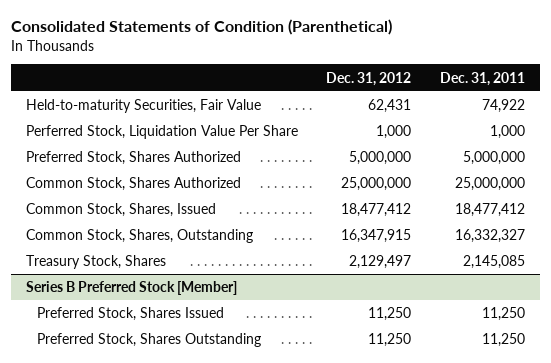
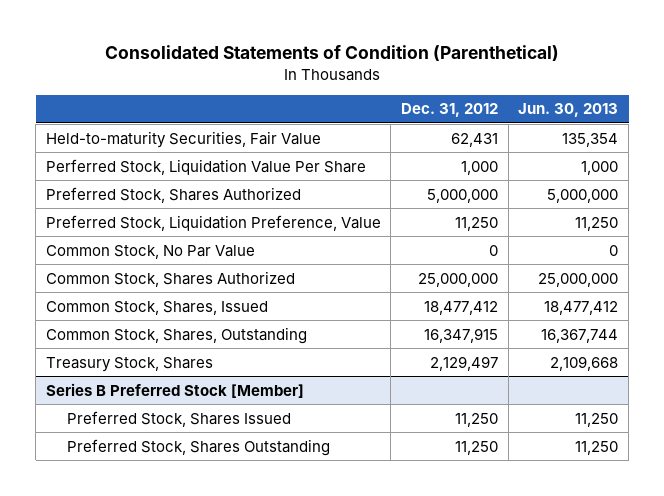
- | Dec. 31, 2012 | Dec. 31, 2011
+ | Dec. 31, 2012 | Jun. 30, 2013
+ Preferred Stock, Liquidation Preference, Value | 11,250 | 11,250
+ Common Stock, No Par Value | 0 | 0

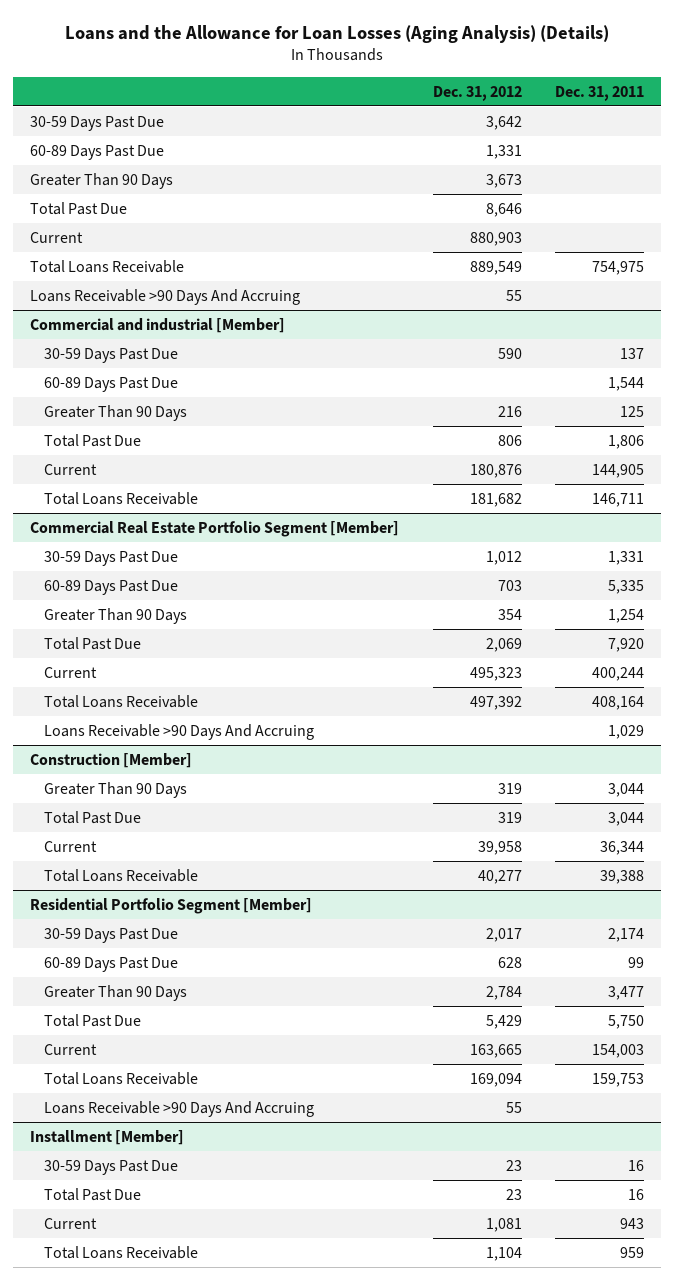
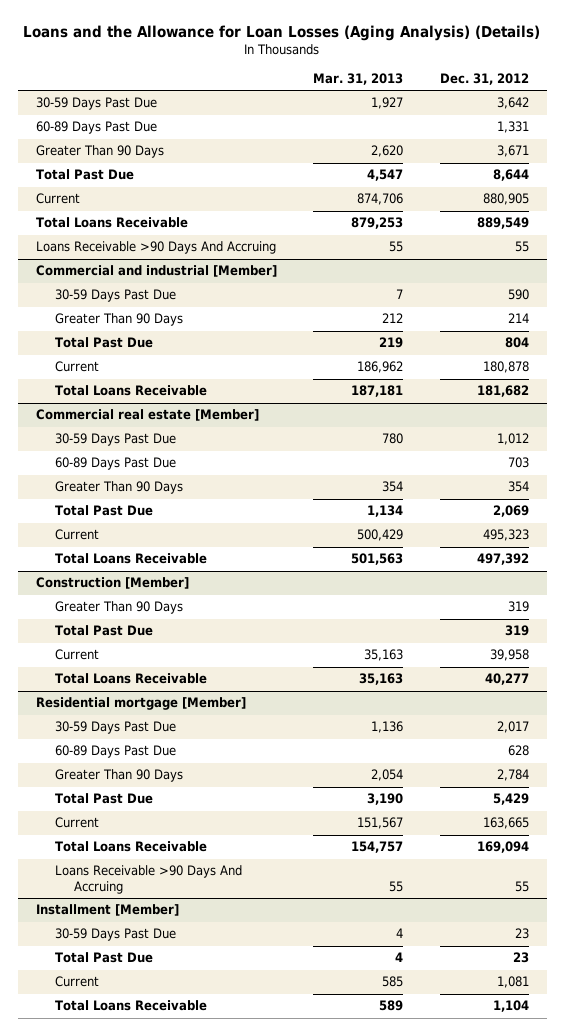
- | Dec. 31, 2012 | Dec. 31, 2011
+ | Mar. 31, 2013 | Dec. 31, 2012
- Greater Than 90 Days | 3,673 |
- Total Past Due | 8,646 |
- Current | 880,903 |
+ Greater Than 90 Days | 2,620 | 3,671
+ Total Past Due | 4,547 | 8,644
+ Current | 874,706 | 880,905
@ Commercial and industrial [Member]
- 60-89 Days Past Due | | 1,544
- Greater Than 90 Days | 216 | 125
- Total Past Due | 806 | 1,806
- Current | 180,876 | 144,905
+ Greater Than 90 Days | 212 | 214
+ Total Past Due | 219 | 804
+ Current | 186,962 | 180,878
- Commercial Real Estate Portfolio Segment [Member]
+ Commercial real estate [Member]
- Loans Receivable >90 Days And Accruing | | 1,029
- Residential Portfolio Segment [Member]
+ Residential mortgage [Member]

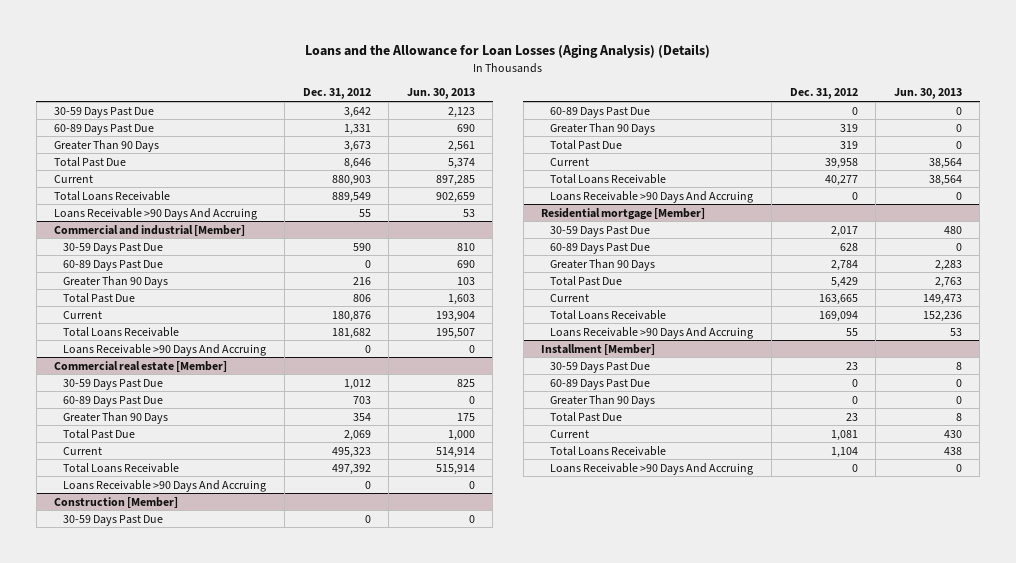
- | Mar. 31, 2013 | Dec. 31, 2012
+ | Dec. 31, 2012 | Jun. 30, 2013
- Greater Than 90 Days | 2,620 | 3,671
- Total Past Due | 4,547 | 8,644
- Current | 874,706 | 880,905
+ Greater Than 90 Days | 3,673 | 2,561
+ Total Past Due | 8,646 | 5,374
+ Current | 880,903 | 897,285
@ Commercial and industrial [Member]
- Greater Than 90 Days | 212 | 214
- Total Past Due | 219 | 804
- Current | 186,962 | 180,878
+ 60-89 Days Past Due | 0 | 690
+ Greater Than 90 Days | 216 | 103
+ Total Past Due | 806 | 1,603
+ Current | 180,876 | 193,904
+ Loans Receivable >90 Days And Accruing | 0 | 0
@ Commercial real estate [Member]
+ Loans Receivable >90 Days And Accruing | 0 | 0
@ Construction [Member]
+ 30-59 Days Past Due | 0 | 0
+ 60-89 Days Past Due | 0 | 0
+ Loans Receivable >90 Days And Accruing | 0 | 0
@ Installment [Member]
+ 60-89 Days Past Due | 0 | 0
+ Greater Than 90 Days | 0 | 0
+ Loans Receivable >90 Days And Accruing | 0 | 0

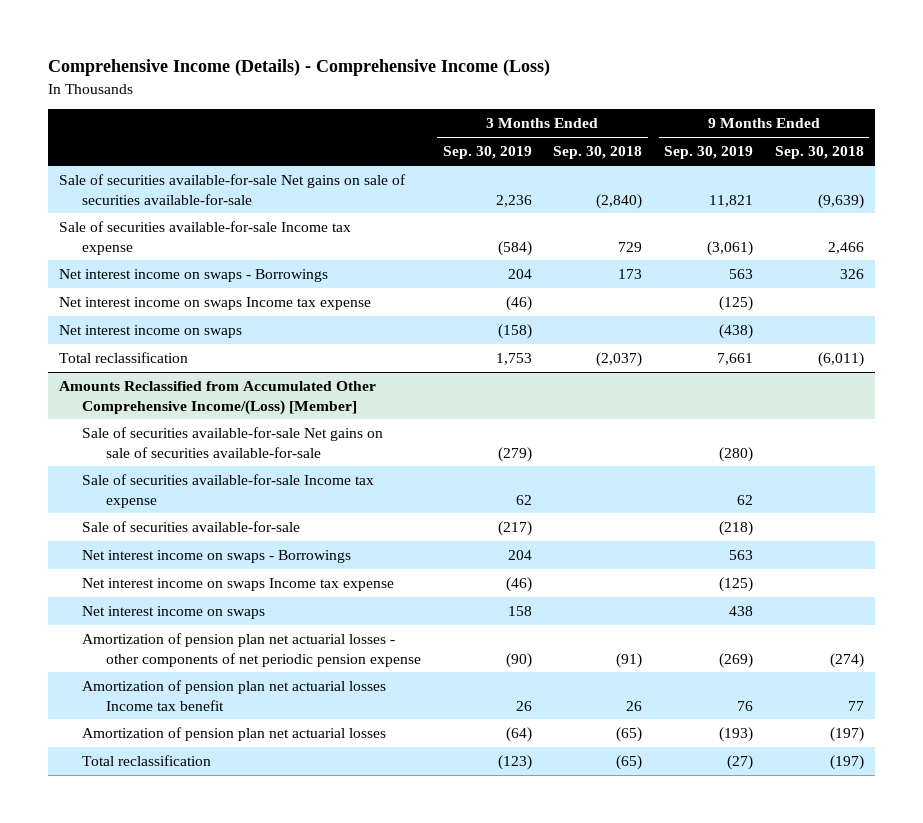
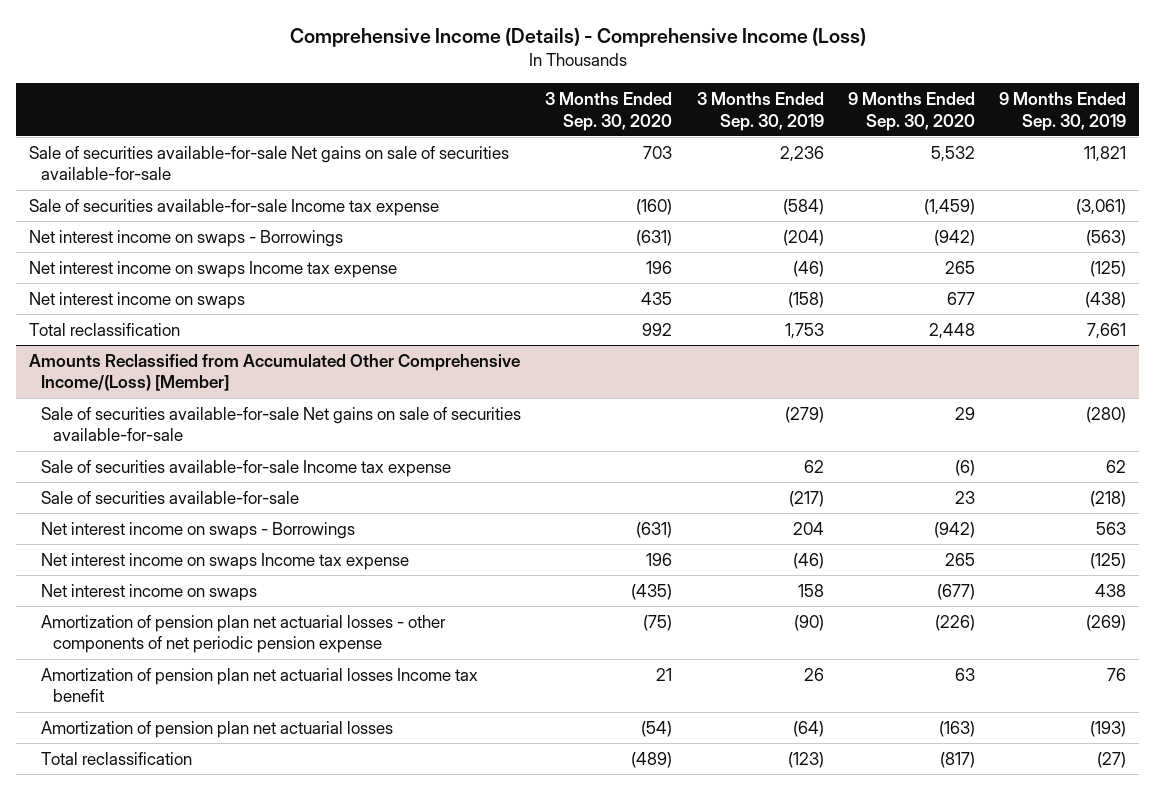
- | 3 Months Ended Sep. 30, 2019 | 3 Months Ended Sep. 30, 2018 | 9 Months Ended Sep. 30, 2019 | 9 Months Ended Sep. 30, 2018
+ | 3 Months Ended Sep. 30, 2020 | 3 Months Ended Sep. 30, 2019 | 9 Months Ended Sep. 30, 2020 | 9 Months Ended Sep. 30, 2019
- Net interest income on swaps - Borrowings | 204 | 173 | 563 | 326
+ Net interest income on swaps - Borrowings | (631) | (204) | (942) | (563)

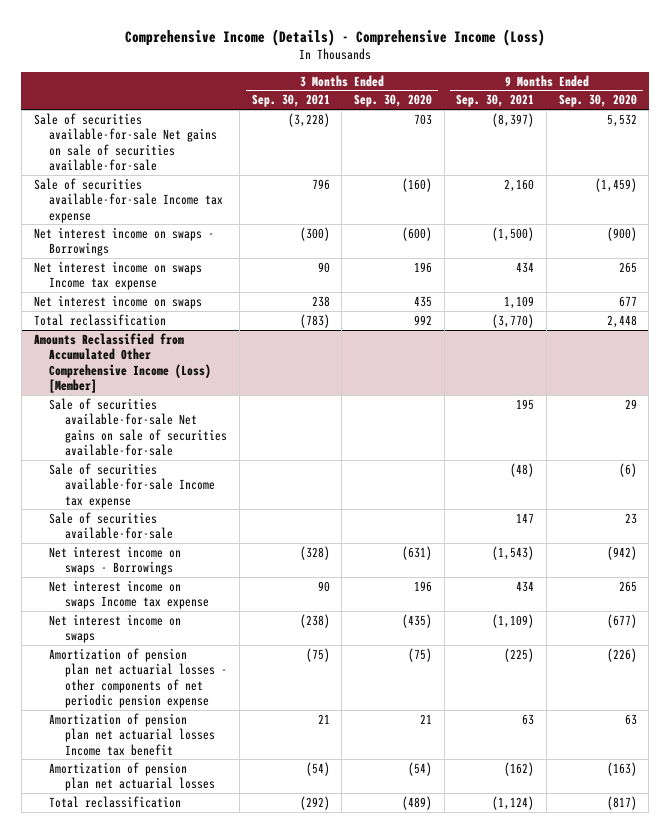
- | 3 Months Ended Sep. 30, 2020 | 3 Months Ended Sep. 30, 2019 | 9 Months Ended Sep. 30, 2020 | 9 Months Ended Sep. 30, 2019
+ | 3 Months Ended Sep. 30, 2021 | 3 Months Ended Sep. 30, 2020 | 9 Months Ended Sep. 30, 2021 | 9 Months Ended Sep. 30, 2020
- Net interest income on swaps - Borrowings | (631) | (204) | (942) | (563)
+ Net interest income on swaps - Borrowings | (300) | (600) | (1,500) | (900)
- Amounts Reclassified from Accumulated Other Comprehensive Income/(Loss) [Member]
+ Amounts Reclassified from Accumulated Other Comprehensive Income (Loss) [Member]

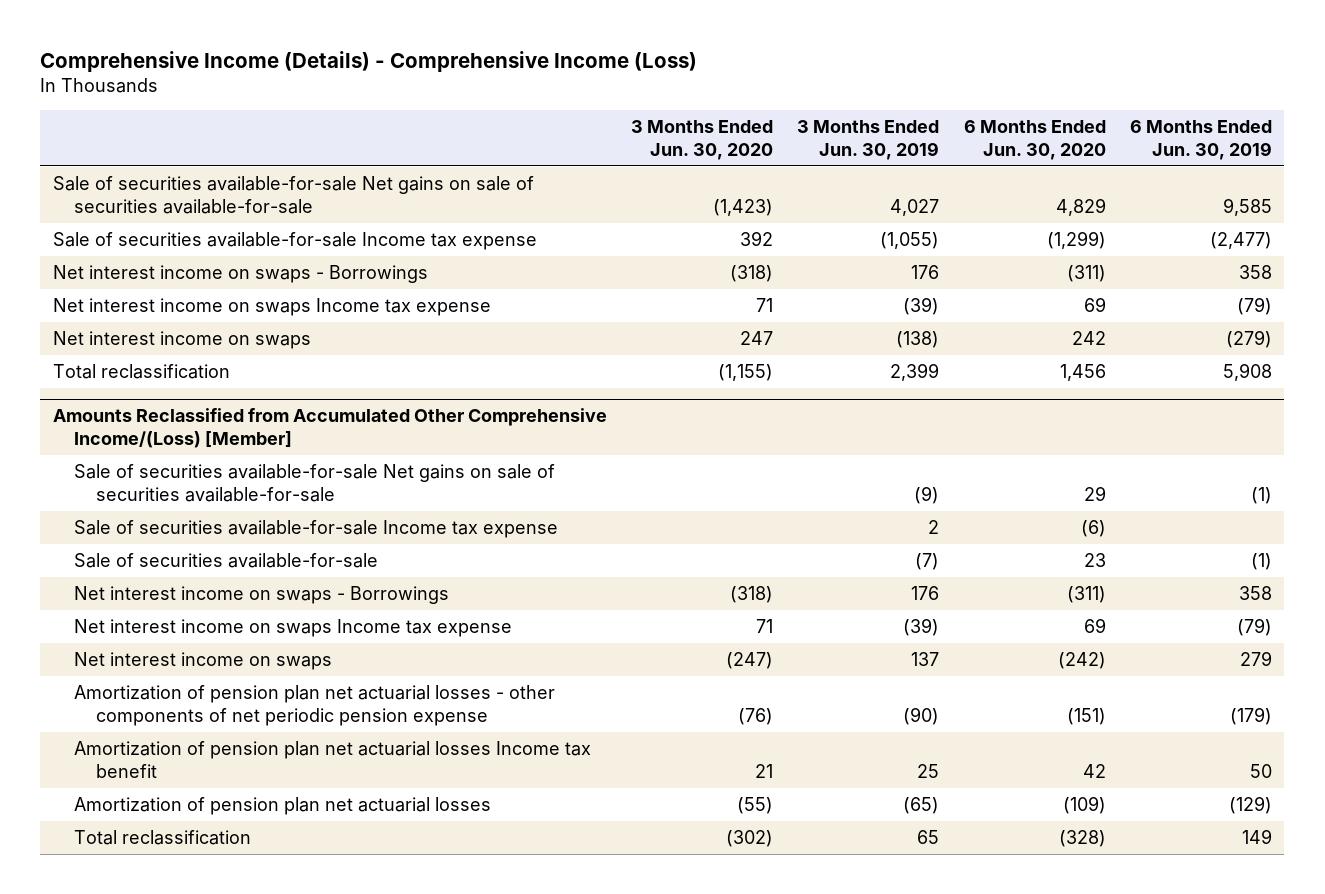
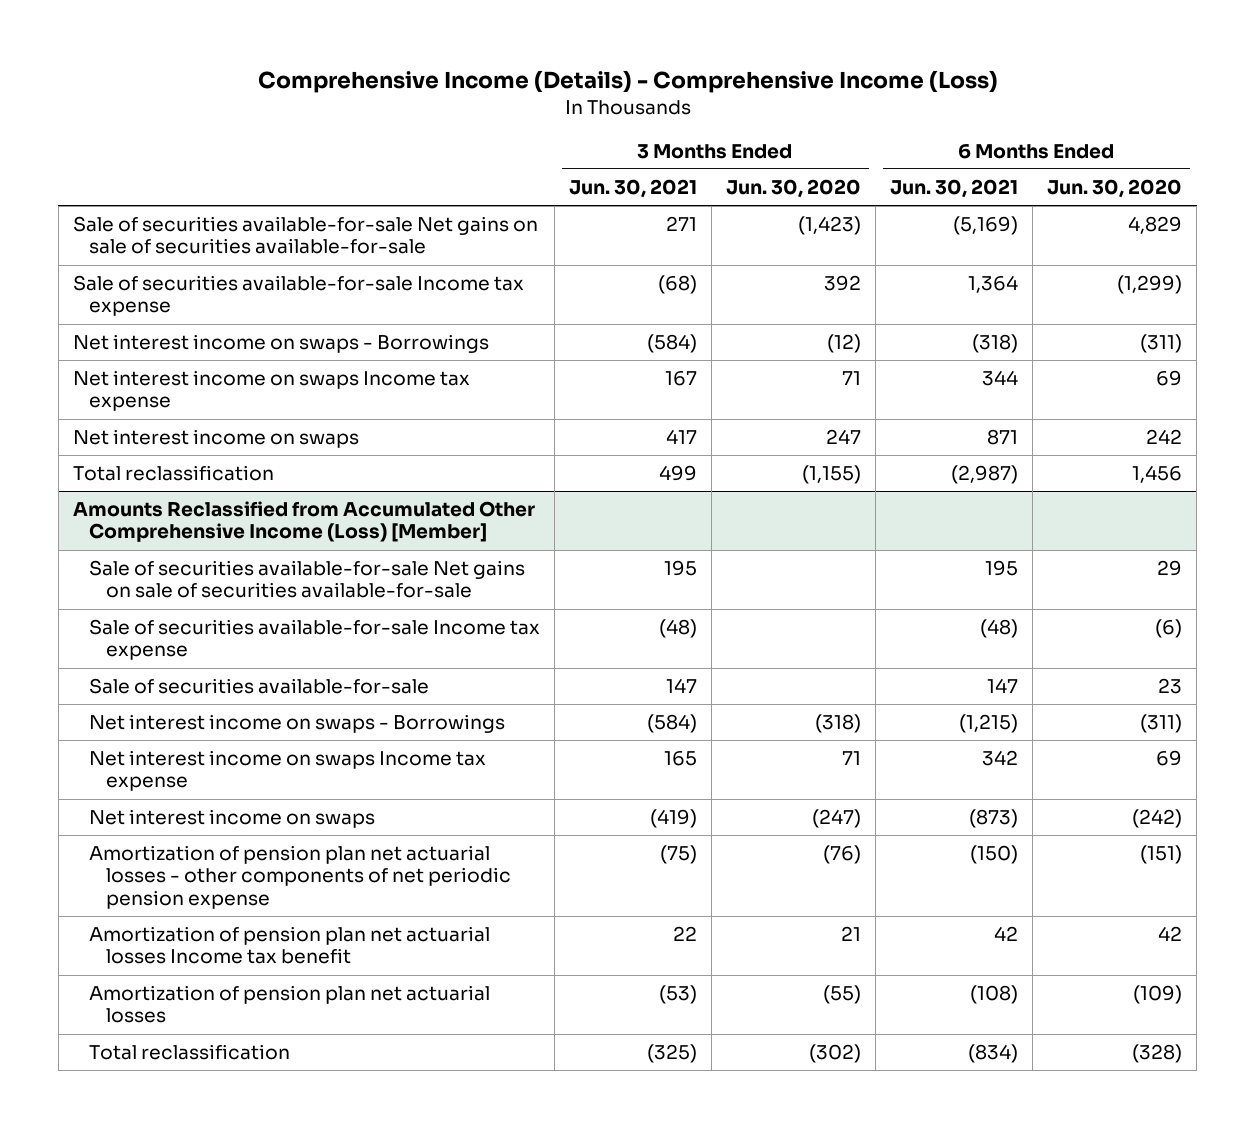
- | 3 Months Ended Jun. 30, 2020 | 3 Months Ended Jun. 30, 2019 | 6 Months Ended Jun. 30, 2020 | 6 Months Ended Jun. 30, 2019
+ | 3 Months Ended Jun. 30, 2021 | 3 Months Ended Jun. 30, 2020 | 6 Months Ended Jun. 30, 2021 | 6 Months Ended Jun. 30, 2020
- Net interest income on swaps - Borrowings | (318) | 176 | (311) | 358
+ Net interest income on swaps - Borrowings | (584) | (12) | (318) | (311)
- Amounts Reclassified from Accumulated Other Comprehensive Income/(Loss) [Member]
+ Amounts Reclassified from Accumulated Other Comprehensive Income (Loss) [Member]

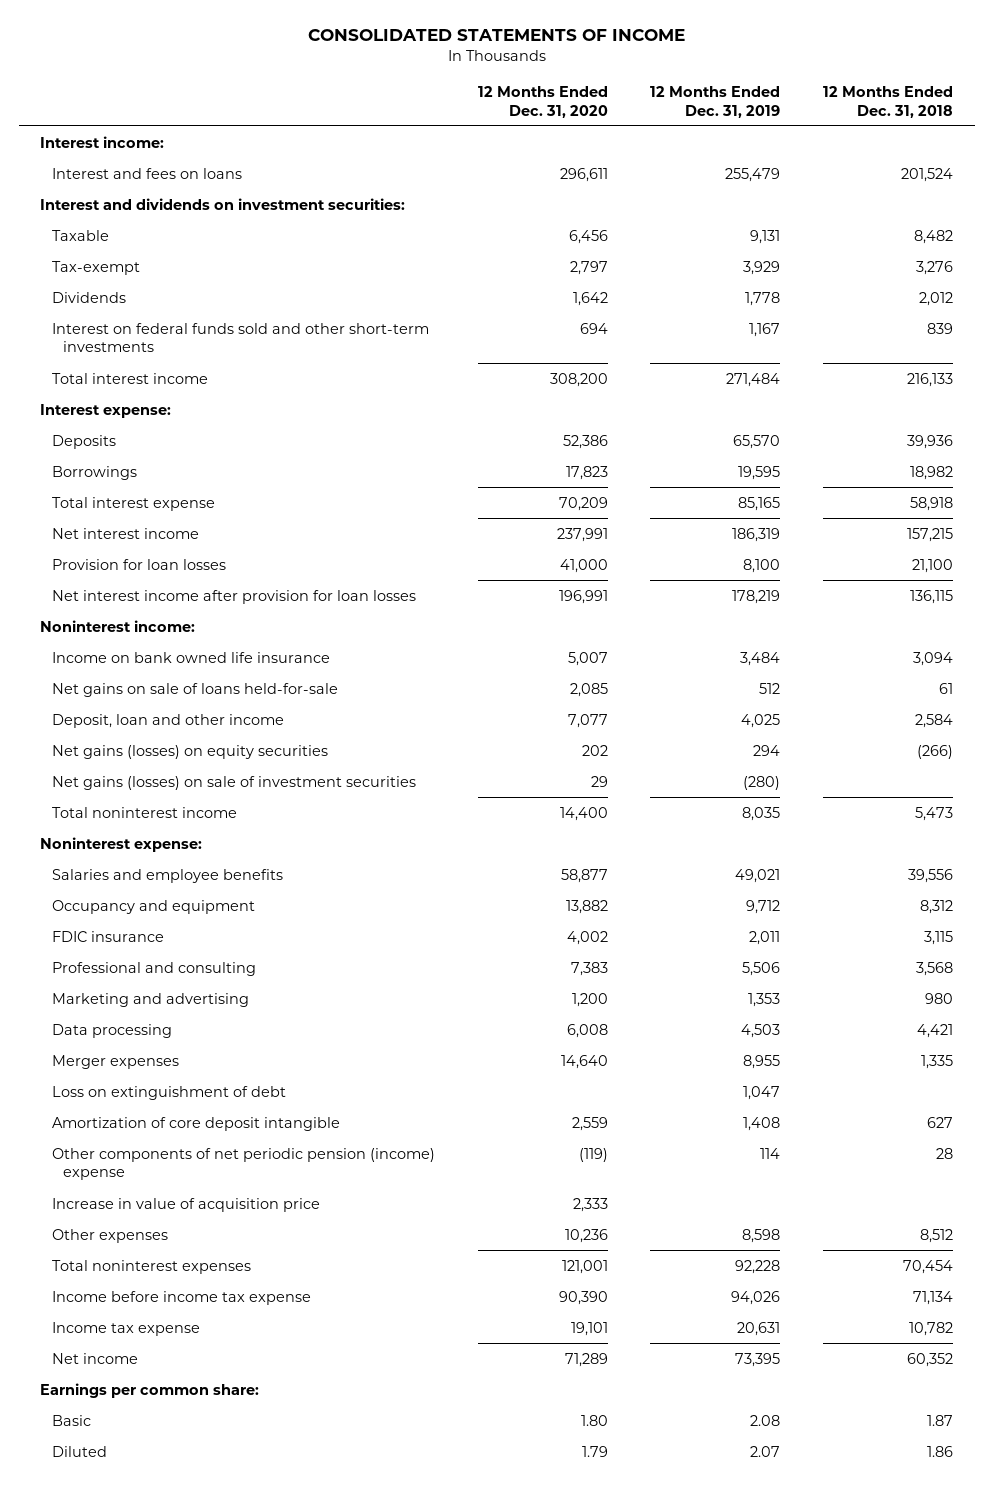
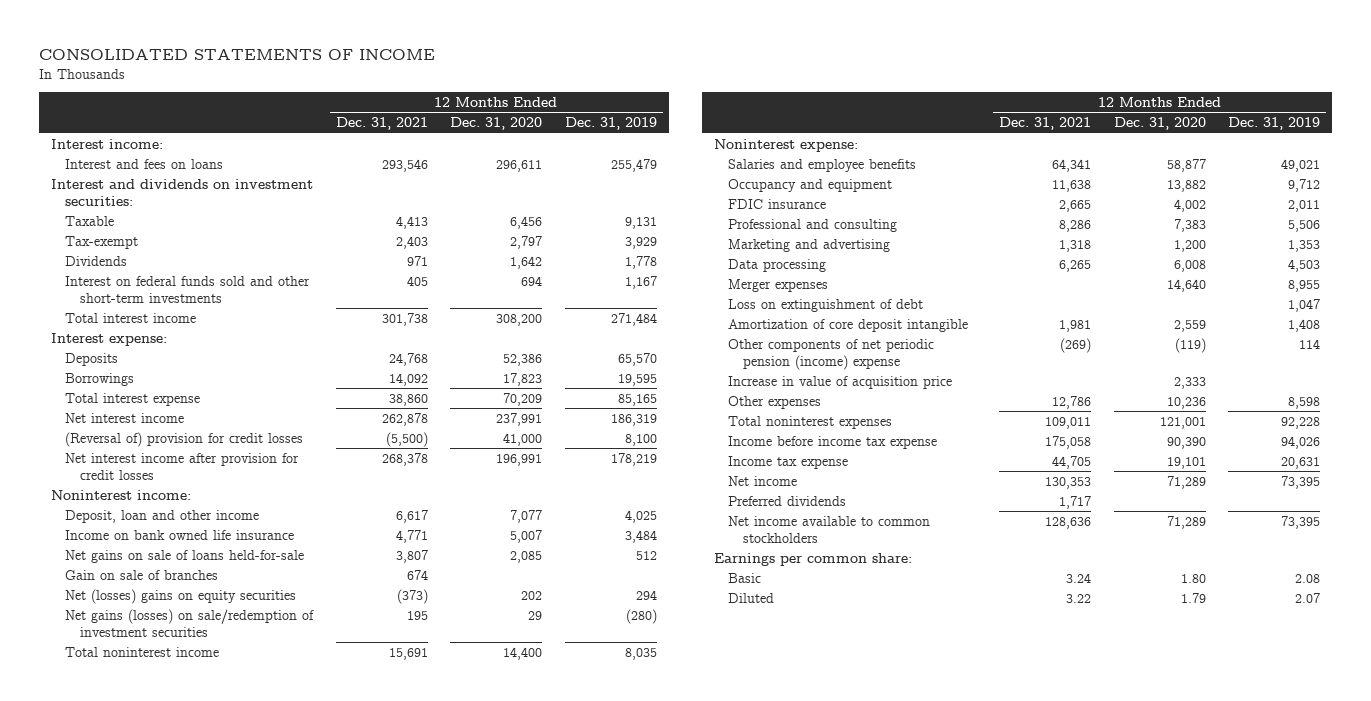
- | 12 Months Ended Dec. 31, 2020 | 12 Months Ended Dec. 31, 2019 | 12 Months Ended Dec. 31, 2018
+ | 12 Months Ended Dec. 31, 2021 | 12 Months Ended Dec. 31, 2020 | 12 Months Ended Dec. 31, 2019
- Provision for loan losses | 41,000 | 8,100 | 21,100
- Net interest income after provision for loan losses | 196,991 | 178,219 | 136,115
+ (Reversal of) provision for credit losses | (5,500) | 41,000 | 8,100
+ Net interest income after provision for credit losses | 268,378 | 196,991 | 178,219
moved up: Deposit, loan and other income | 6,617 | 7,077 | 4,025
- Net gains (losses) on equity securities | 202 | 294 | (266)
- Net gains (losses) on sale of investment securities | 29 | (280) |
+ Gain on sale of branches | 674 | |
+ Net (losses) gains on equity securities | (373) | 202 | 294
+ Net gains (losses) on sale/redemption of investment securities | 195 | 29 | (280)
+ Preferred dividends | 1,717 | |
+ Net income available to common stockholders | 128,636 | 71,289 | 73,395

